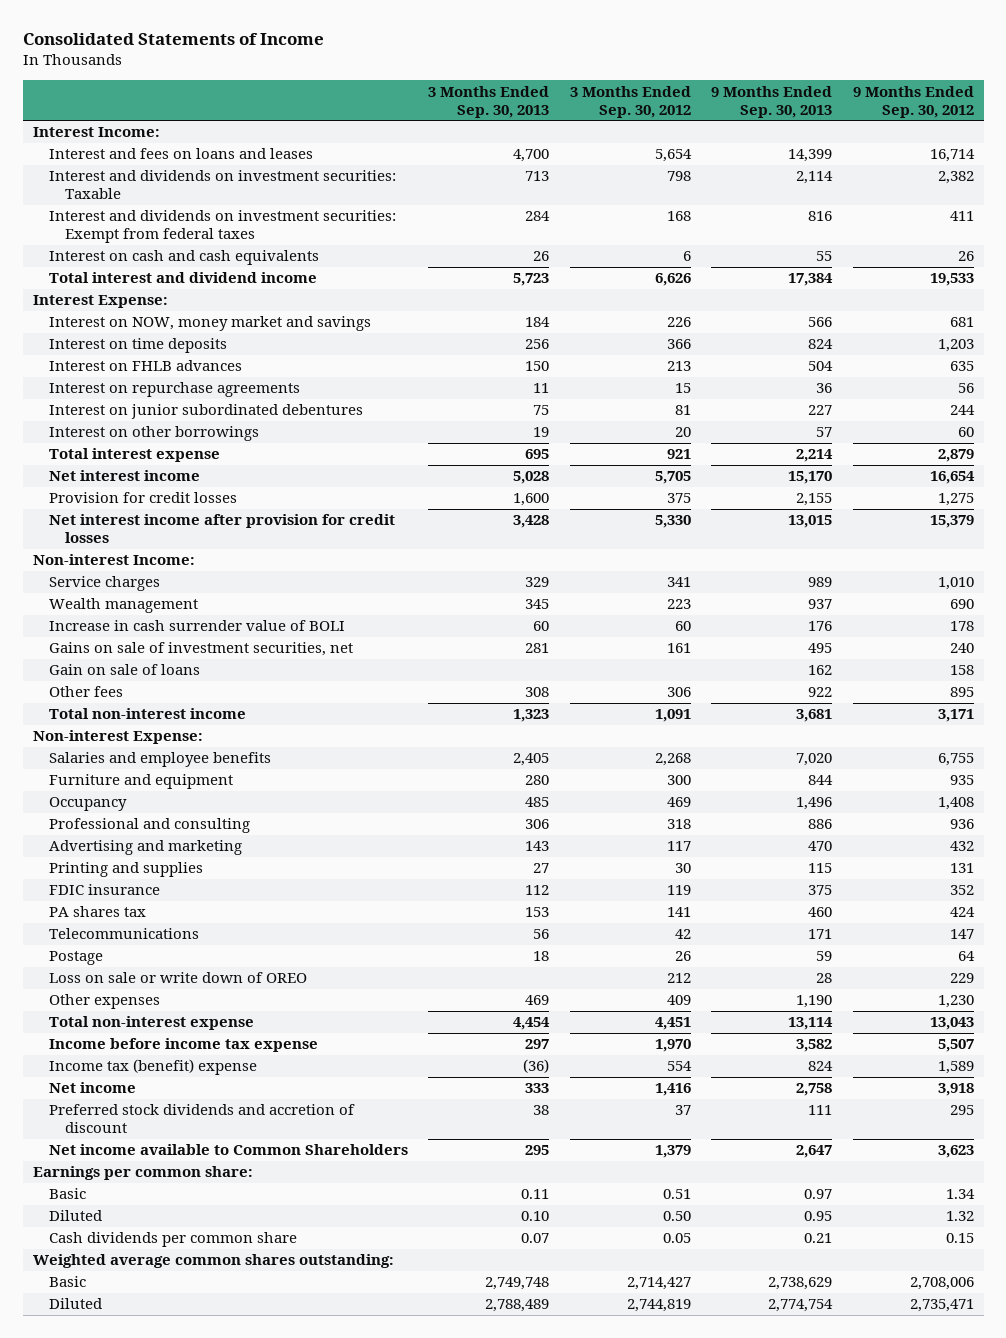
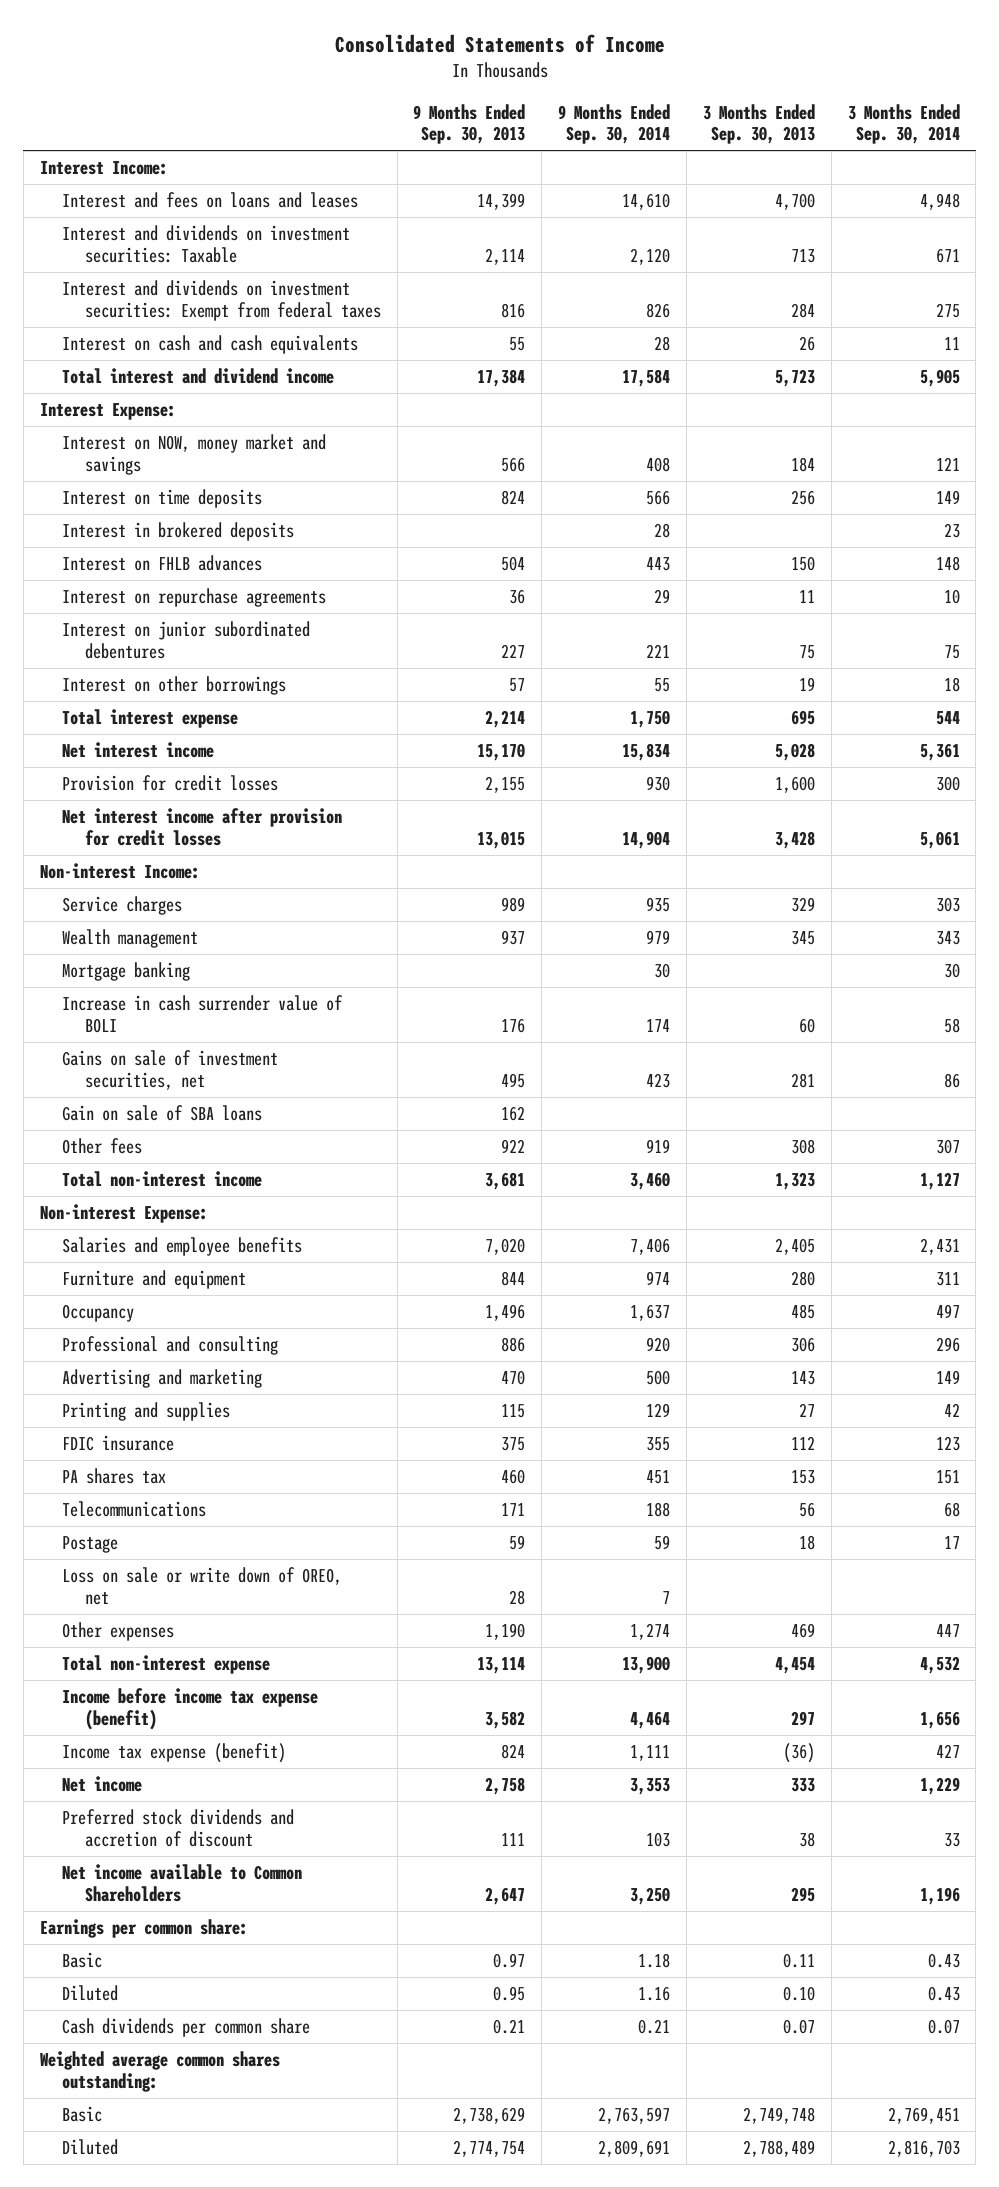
- | 3 Months Ended Sep. 30, 2013 | 3 Months Ended Sep. 30, 2012 | 9 Months Ended Sep. 30, 2013 | 9 Months Ended Sep. 30, 2012
+ | 9 Months Ended Sep. 30, 2013 | 9 Months Ended Sep. 30, 2014 | 3 Months Ended Sep. 30, 2013 | 3 Months Ended Sep. 30, 2014
+ Interest in brokered deposits | | 28 | | 23
+ Mortgage banking | | 30 | | 30
- Gain on sale of loans | | | 162 | 158
+ Gain on sale of SBA loans | 162 | | |
- Loss on sale or write down of OREO | | 212 | 28 | 229
+ Loss on sale or write down of OREO, net | 28 | 7 | |
- Income before income tax expense | 297 | 1,970 | 3,582 | 5,507
- Income tax (benefit) expense | (36) | 554 | 824 | 1,589
+ Income before income tax expense (benefit) | 3,582 | 4,464 | 297 | 1,656
+ Income tax expense (benefit) | 824 | 1,111 | (36) | 427

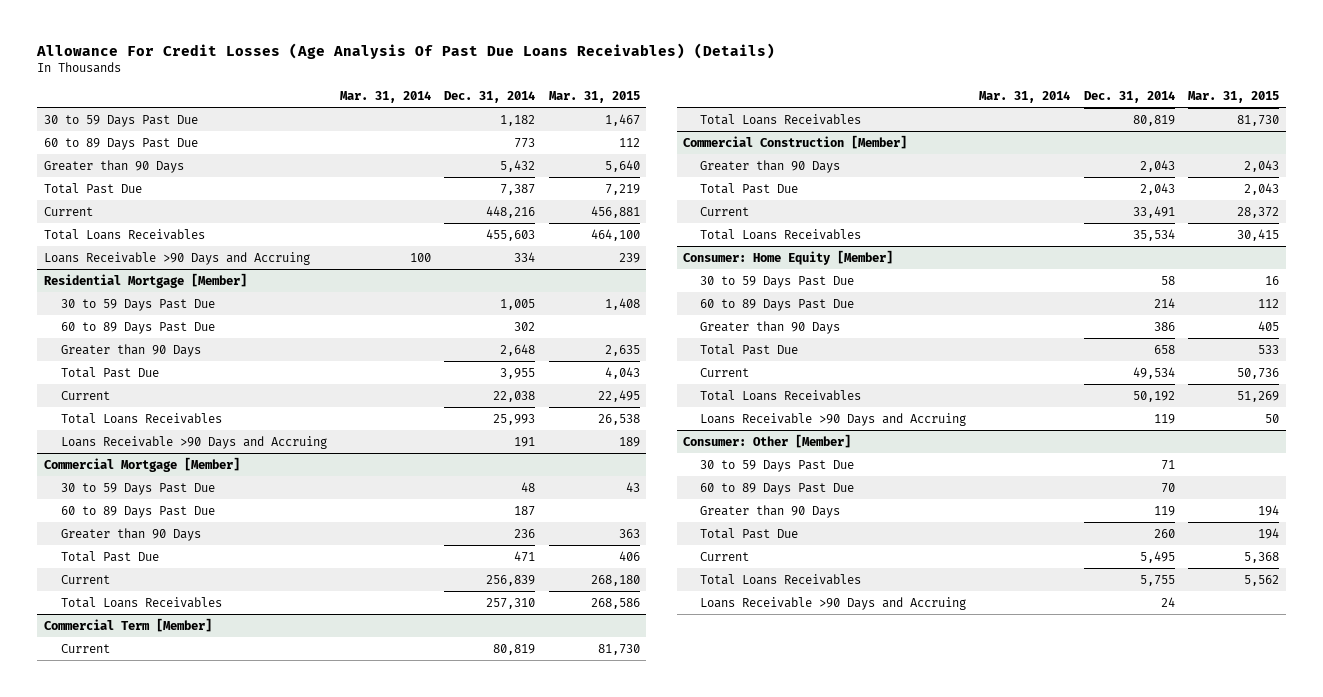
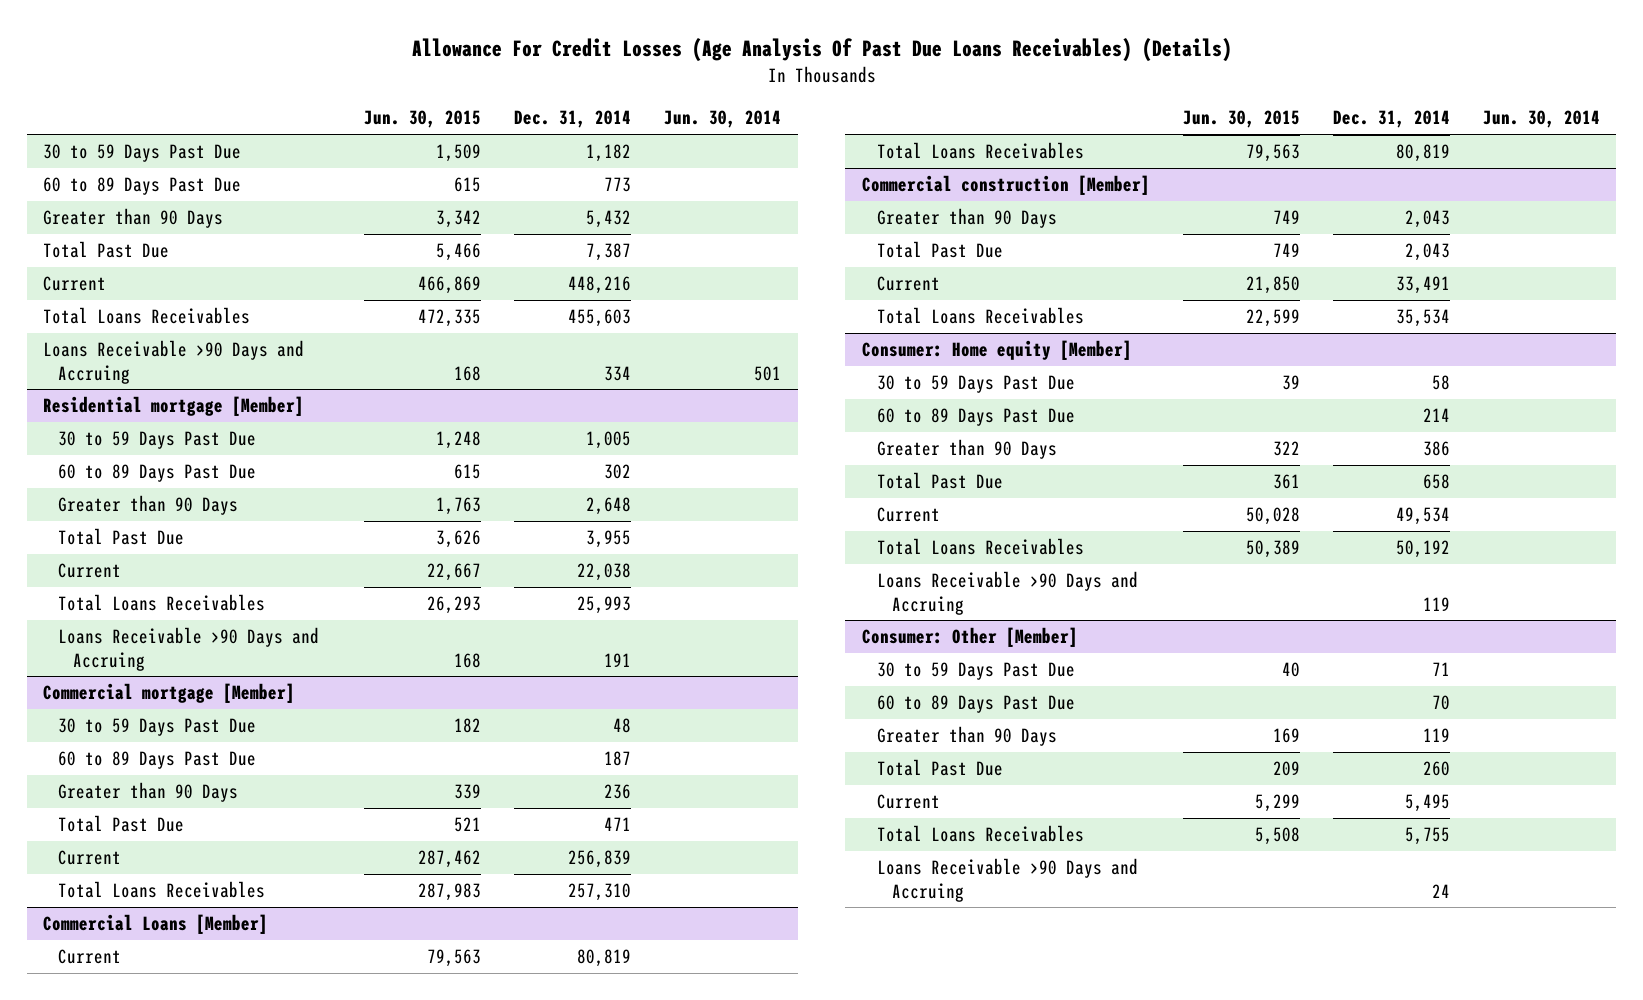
- | Mar. 31, 2014 | Dec. 31, 2014 | Mar. 31, 2015
+ | Jun. 30, 2015 | Dec. 31, 2014 | Jun. 30, 2014
- Residential Mortgage [Member]
+ Residential mortgage [Member]
- Commercial Mortgage [Member]
+ Commercial mortgage [Member]
- Commercial Term [Member]
+ Commercial Loans [Member]
- Commercial Construction [Member]
+ Commercial construction [Member]
- Consumer: Home Equity [Member]
+ Consumer: Home equity [Member]

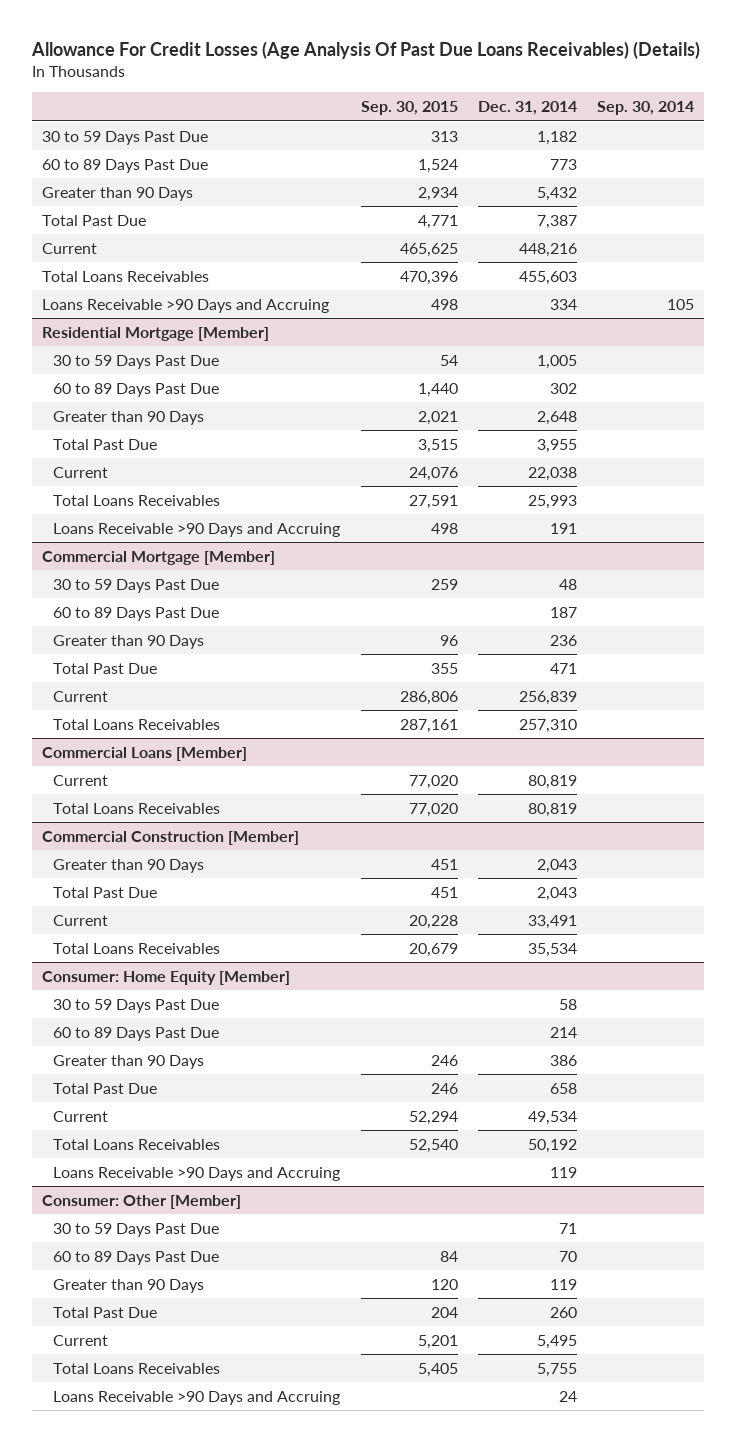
- | Jun. 30, 2015 | Dec. 31, 2014 | Jun. 30, 2014
+ | Sep. 30, 2015 | Dec. 31, 2014 | Sep. 30, 2014
- Residential mortgage [Member]
+ Residential Mortgage [Member]
- Commercial mortgage [Member]
+ Commercial Mortgage [Member]
- Commercial construction [Member]
+ Commercial Construction [Member]
- Consumer: Home equity [Member]
+ Consumer: Home Equity [Member]

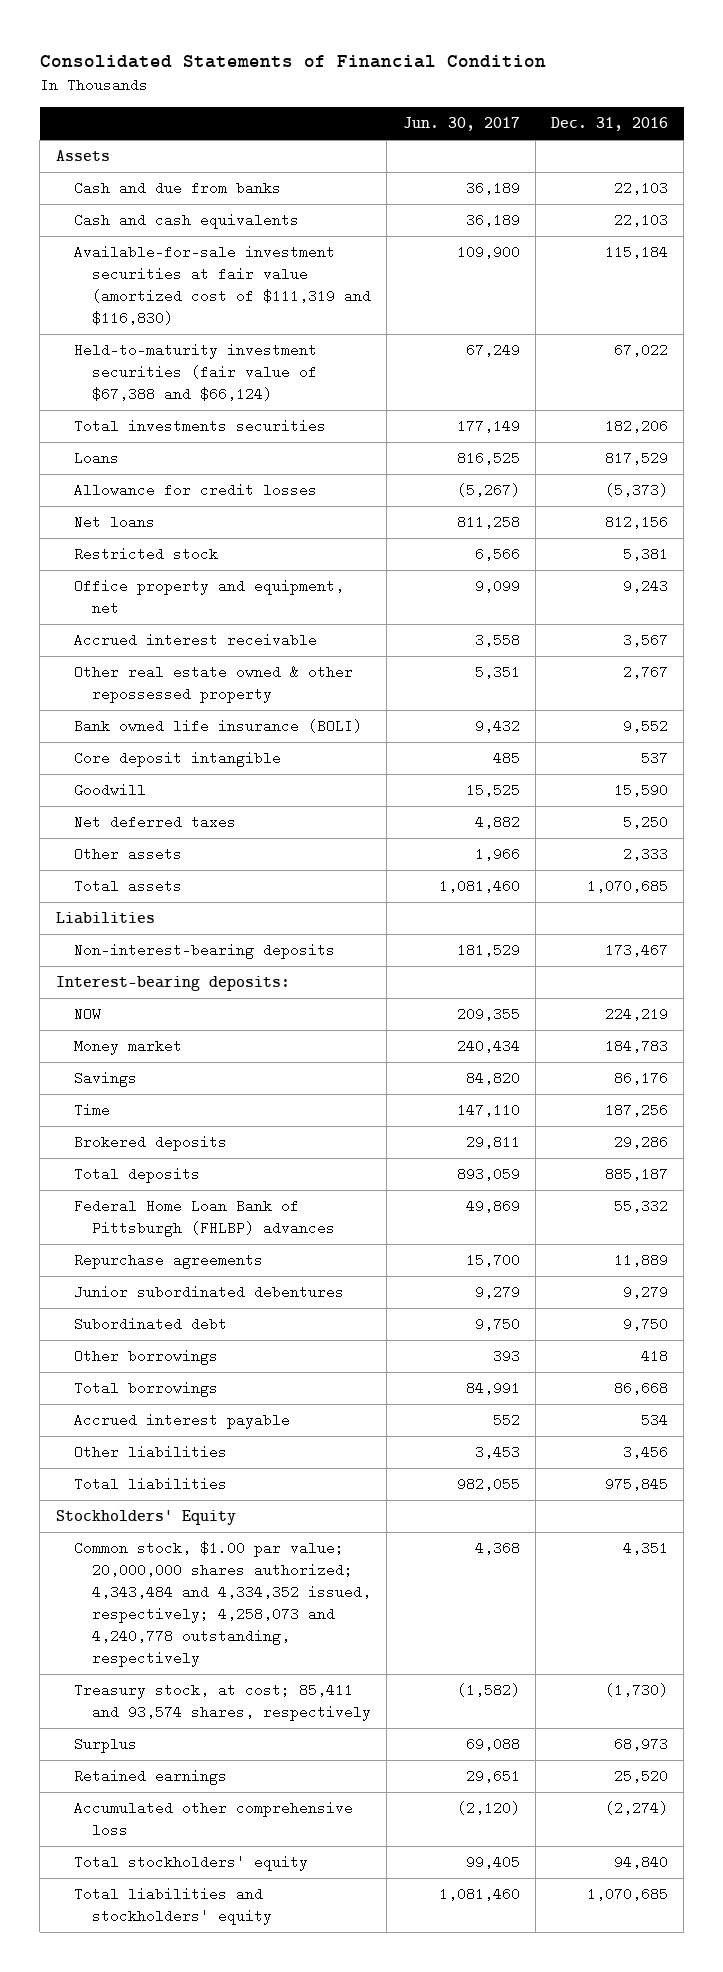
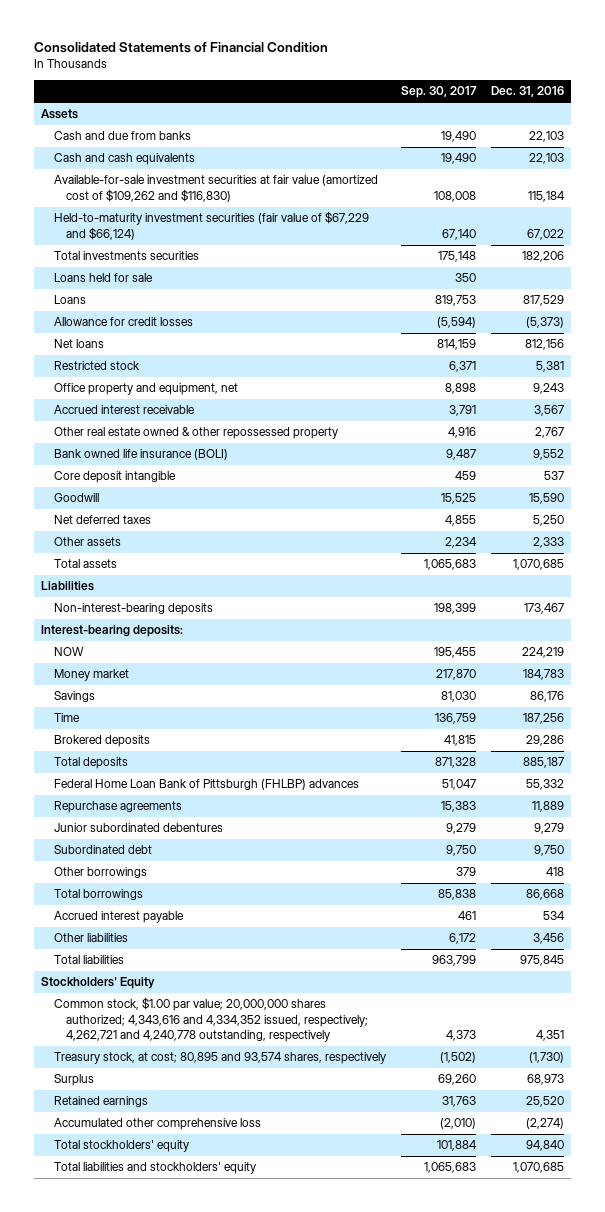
- | Jun. 30, 2017 | Dec. 31, 2016
+ | Sep. 30, 2017 | Dec. 31, 2016
- Available-for-sale investment securities at fair value (amortized cost of $111,319 and $116,830) | 109,900 | 115,184
- Held-to-maturity investment securities (fair value of $67,388 and $66,124) | 67,249 | 67,022
+ Available-for-sale investment securities at fair value (amortized cost of $109,262 and $116,830) | 108,008 | 115,184
+ Held-to-maturity investment securities (fair value of $67,229 and $66,124) | 67,140 | 67,022
+ Loans held for sale | 350 |
- Common stock, $1.00 par value; 20,000,000 shares authorized; 4,343,484 and 4,334,352 issued, respectively; 4,258,073 and 4,240,778 outstanding, respectively | 4,368 | 4,351
- Treasury stock, at cost; 85,411 and 93,574 shares, respectively | (1,582) | (1,730)
+ Common stock, $1.00 par value; 20,000,000 shares authorized; 4,343,616 and 4,334,352 issued, respectively; 4,262,721 and 4,240,778 outstanding, respectively | 4,373 | 4,351
+ Treasury stock, at cost; 80,895 and 93,574 shares, respectively | (1,502) | (1,730)

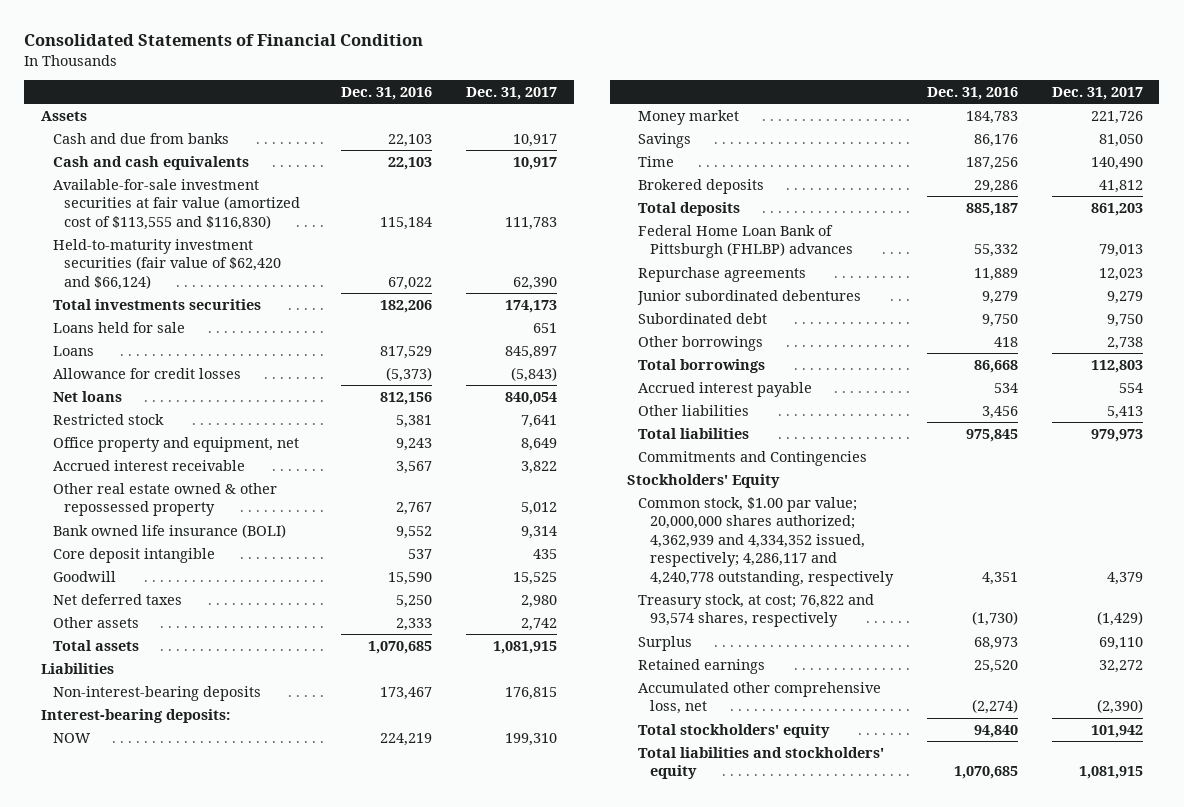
- | Sep. 30, 2017 | Dec. 31, 2016
+ | Dec. 31, 2016 | Dec. 31, 2017
- Available-for-sale investment securities at fair value (amortized cost of $109,262 and $116,830) | 108,008 | 115,184
- Held-to-maturity investment securities (fair value of $67,229 and $66,124) | 67,140 | 67,022
+ Available-for-sale investment securities at fair value (amortized cost of $113,555 and $116,830) | 115,184 | 111,783
+ Held-to-maturity investment securities (fair value of $62,420 and $66,124) | 67,022 | 62,390
+ Commitments and Contingencies
- Common stock, $1.00 par value; 20,000,000 shares authorized; 4,343,616 and 4,334,352 issued, respectively; 4,262,721 and 4,240,778 outstanding, respectively | 4,373 | 4,351
- Treasury stock, at cost; 80,895 and 93,574 shares, respectively | (1,502) | (1,730)
+ Common stock, $1.00 par value; 20,000,000 shares authorized; 4,362,939 and 4,334,352 issued, respectively; 4,286,117 and 4,240,778 outstanding, respectively | 4,351 | 4,379
+ Treasury stock, at cost; 76,822 and 93,574 shares, respectively | (1,730) | (1,429)
- Accumulated other comprehensive loss | (2,010) | (2,274)
+ Accumulated other comprehensive loss, net | (2,274) | (2,390)

